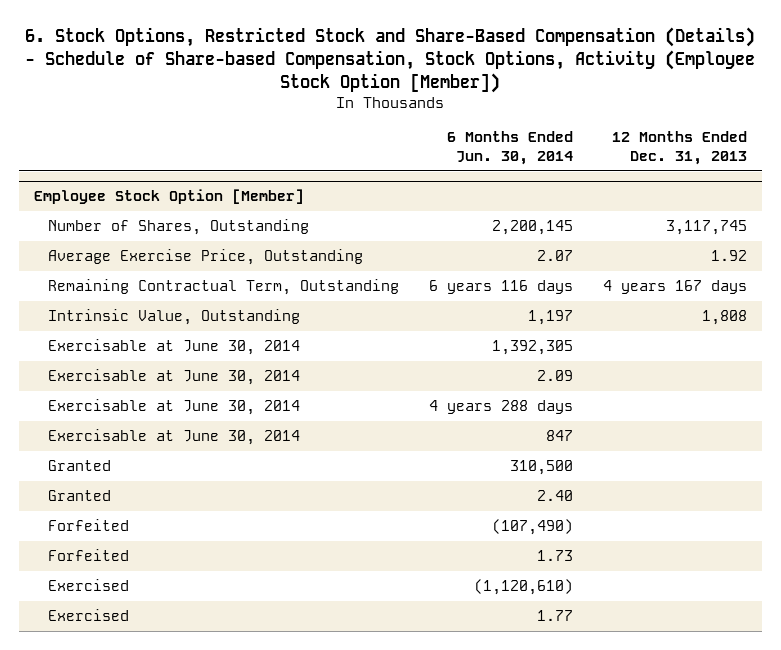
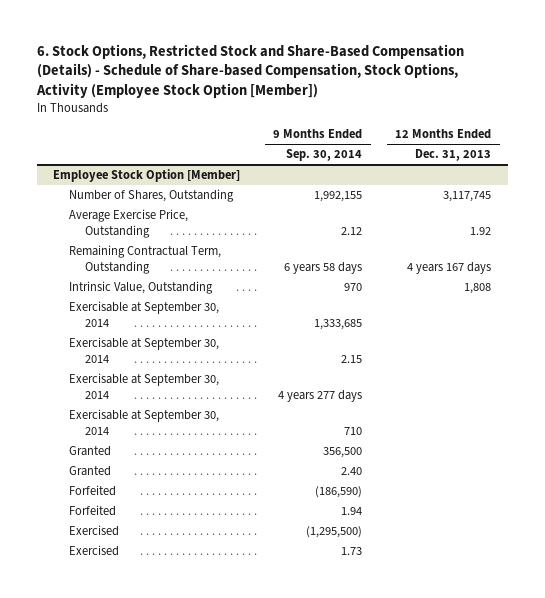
- | 6 Months Ended Jun. 30, 2014 | 12 Months Ended Dec. 31, 2013
+ | 9 Months Ended Sep. 30, 2014 | 12 Months Ended Dec. 31, 2013
@ Employee Stock Option [Member]
- Exercisable at June 30, 2014 | 1,392,305 |
- Exercisable at June 30, 2014 | 2.09 |
- Exercisable at June 30, 2014 | 4 years 288 days |
- Exercisable at June 30, 2014 | 847 |
+ Exercisable at September 30, 2014 | 1,333,685 |
+ Exercisable at September 30, 2014 | 2.15 |
+ Exercisable at September 30, 2014 | 4 years 277 days |
+ Exercisable at September 30, 2014 | 710 |

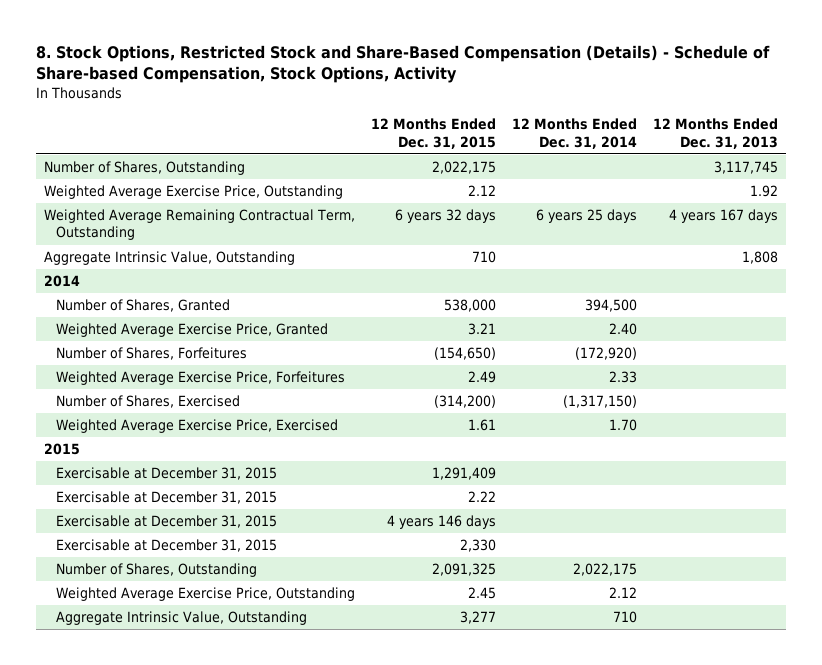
- 6. Stock Options, Restricted Stock and Share-Based Compensation (Details) - Schedule of Share-based Compensation, Stock Options, Activity (Employee Stock Option [Member])
+ 8. Stock Options, Restricted Stock and Share-Based Compensation (Details) - Schedule of Share-based Compensation, Stock Options, Activity
- | 9 Months Ended Sep. 30, 2014 | 12 Months Ended Dec. 31, 2013
+ | 12 Months Ended Dec. 31, 2015 | 12 Months Ended Dec. 31, 2014 | 12 Months Ended Dec. 31, 2013
- Employee Stock Option [Member]
- Average Exercise Price, Outstanding | 2.12 | 1.92
- Remaining Contractual Term, Outstanding | 6 years 58 days | 4 years 167 days
- Intrinsic Value, Outstanding | 970 | 1,808
- Exercisable at September 30, 2014 | 1,333,685 |
- Exercisable at September 30, 2014 | 2.15 |
- Exercisable at September 30, 2014 | 4 years 277 days |
- Exercisable at September 30, 2014 | 710 |
- Granted | 356,500 |
- Granted | 2.40 |
- Forfeited | (186,590) |
- Forfeited | 1.94 |
- Exercised | (1,295,500) |
- Exercised | 1.73 |
+ Weighted Average Exercise Price, Outstanding | 2.12 | | 1.92
+ Weighted Average Remaining Contractual Term, Outstanding | 6 years 32 days | 6 years 25 days | 4 years 167 days
+ Aggregate Intrinsic Value, Outstanding | 710 | | 1,808
+ 2014
+ Number of Shares, Granted | 538,000 | 394,500 |
+ Weighted Average Exercise Price, Granted | 3.21 | 2.40 |
+ Number of Shares, Forfeitures | (154,650) | (172,920) |
+ Weighted Average Exercise Price, Forfeitures | 2.49 | 2.33 |
+ Number of Shares, Exercised | (314,200) | (1,317,150) |
+ Weighted Average Exercise Price, Exercised | 1.61 | 1.70 |
+ 2015
+ Exercisable at December 31, 2015 | 1,291,409 | |
+ Exercisable at December 31, 2015 | 2.22 | |
+ Exercisable at December 31, 2015 | 4 years 146 days | |
+ Exercisable at December 31, 2015 | 2,330 | |
+ Number of Shares, Outstanding | 2,091,325 | 2,022,175 |
+ Weighted Average Exercise Price, Outstanding | 2.45 | 2.12 |
+ Aggregate Intrinsic Value, Outstanding | 3,277 | 710 |

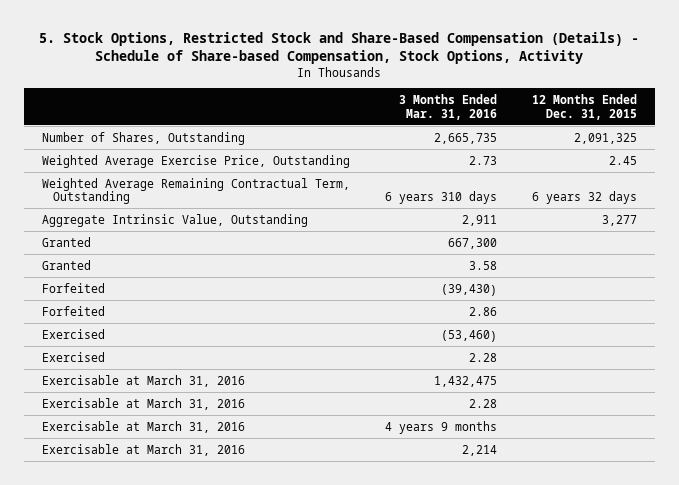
- 8. Stock Options, Restricted Stock and Share-Based Compensation (Details) - Schedule of Share-based Compensation, Stock Options, Activity
+ 5. Stock Options, Restricted Stock and Share-Based Compensation (Details) - Schedule of Share-based Compensation, Stock Options, Activity
- | 12 Months Ended Dec. 31, 2015 | 12 Months Ended Dec. 31, 2014 | 12 Months Ended Dec. 31, 2013
+ | 3 Months Ended Mar. 31, 2016 | 12 Months Ended Dec. 31, 2015
- Number of Shares, Outstanding | 2,022,175 | | 3,117,745
- Weighted Average Exercise Price, Outstanding | 2.12 | | 1.92
- Aggregate Intrinsic Value, Outstanding | 710 | | 1,808
- 2014
- Number of Shares, Granted | 538,000 | 394,500 |
- Weighted Average Exercise Price, Granted | 3.21 | 2.40 |
- Number of Shares, Forfeitures | (154,650) | (172,920) |
- Weighted Average Exercise Price, Forfeitures | 2.49 | 2.33 |
- Number of Shares, Exercised | (314,200) | (1,317,150) |
- Weighted Average Exercise Price, Exercised | 1.61 | 1.70 |
- 2015
- Exercisable at December 31, 2015 | 1,291,409 | |
- Exercisable at December 31, 2015 | 2.22 | |
- Exercisable at December 31, 2015 | 4 years 146 days | |
- Exercisable at December 31, 2015 | 2,330 | |
moved down: Weighted Average Remaining Contractual Term, Outstanding | 6 years 310 days | 6 years 32 days
+ Granted | 667,300 |
+ Granted | 3.58 |
+ Forfeited | (39,430) |
+ Forfeited | 2.86 |
+ Exercised | (53,460) |
+ Exercised | 2.28 |
+ Exercisable at March 31, 2016 | 1,432,475 |
+ Exercisable at March 31, 2016 | 2.28 |
+ Exercisable at March 31, 2016 | 4 years 9 months |
+ Exercisable at March 31, 2016 | 2,214 |

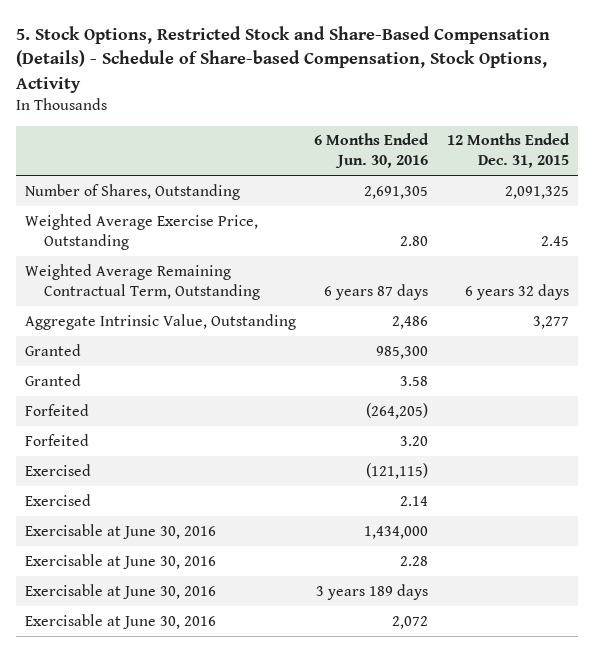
- | 3 Months Ended Mar. 31, 2016 | 12 Months Ended Dec. 31, 2015
+ | 6 Months Ended Jun. 30, 2016 | 12 Months Ended Dec. 31, 2015
- Exercisable at March 31, 2016 | 1,432,475 |
- Exercisable at March 31, 2016 | 2.28 |
- Exercisable at March 31, 2016 | 4 years 9 months |
- Exercisable at March 31, 2016 | 2,214 |
+ Exercisable at June 30, 2016 | 1,434,000 |
+ Exercisable at June 30, 2016 | 2.28 |
+ Exercisable at June 30, 2016 | 3 years 189 days |
+ Exercisable at June 30, 2016 | 2,072 |

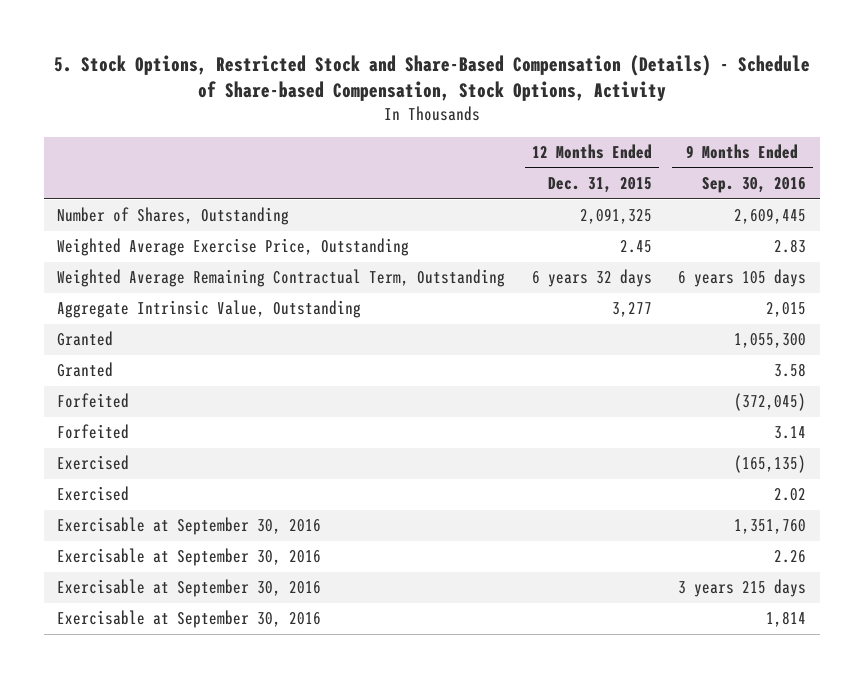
- | 6 Months Ended Jun. 30, 2016 | 12 Months Ended Dec. 31, 2015
+ | 12 Months Ended Dec. 31, 2015 | 9 Months Ended Sep. 30, 2016
- Exercisable at June 30, 2016 | 1,434,000 |
- Exercisable at June 30, 2016 | 2.28 |
- Exercisable at June 30, 2016 | 3 years 189 days |
- Exercisable at June 30, 2016 | 2,072 |
+ Exercisable at September 30, 2016 | | 1,351,760
+ Exercisable at September 30, 2016 | | 2.26
+ Exercisable at September 30, 2016 | | 3 years 215 days
+ Exercisable at September 30, 2016 | | 1,814

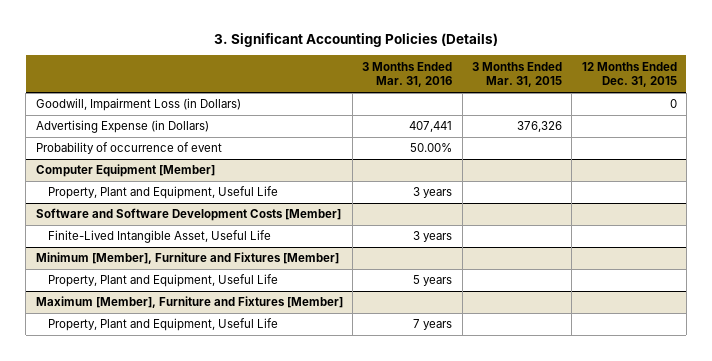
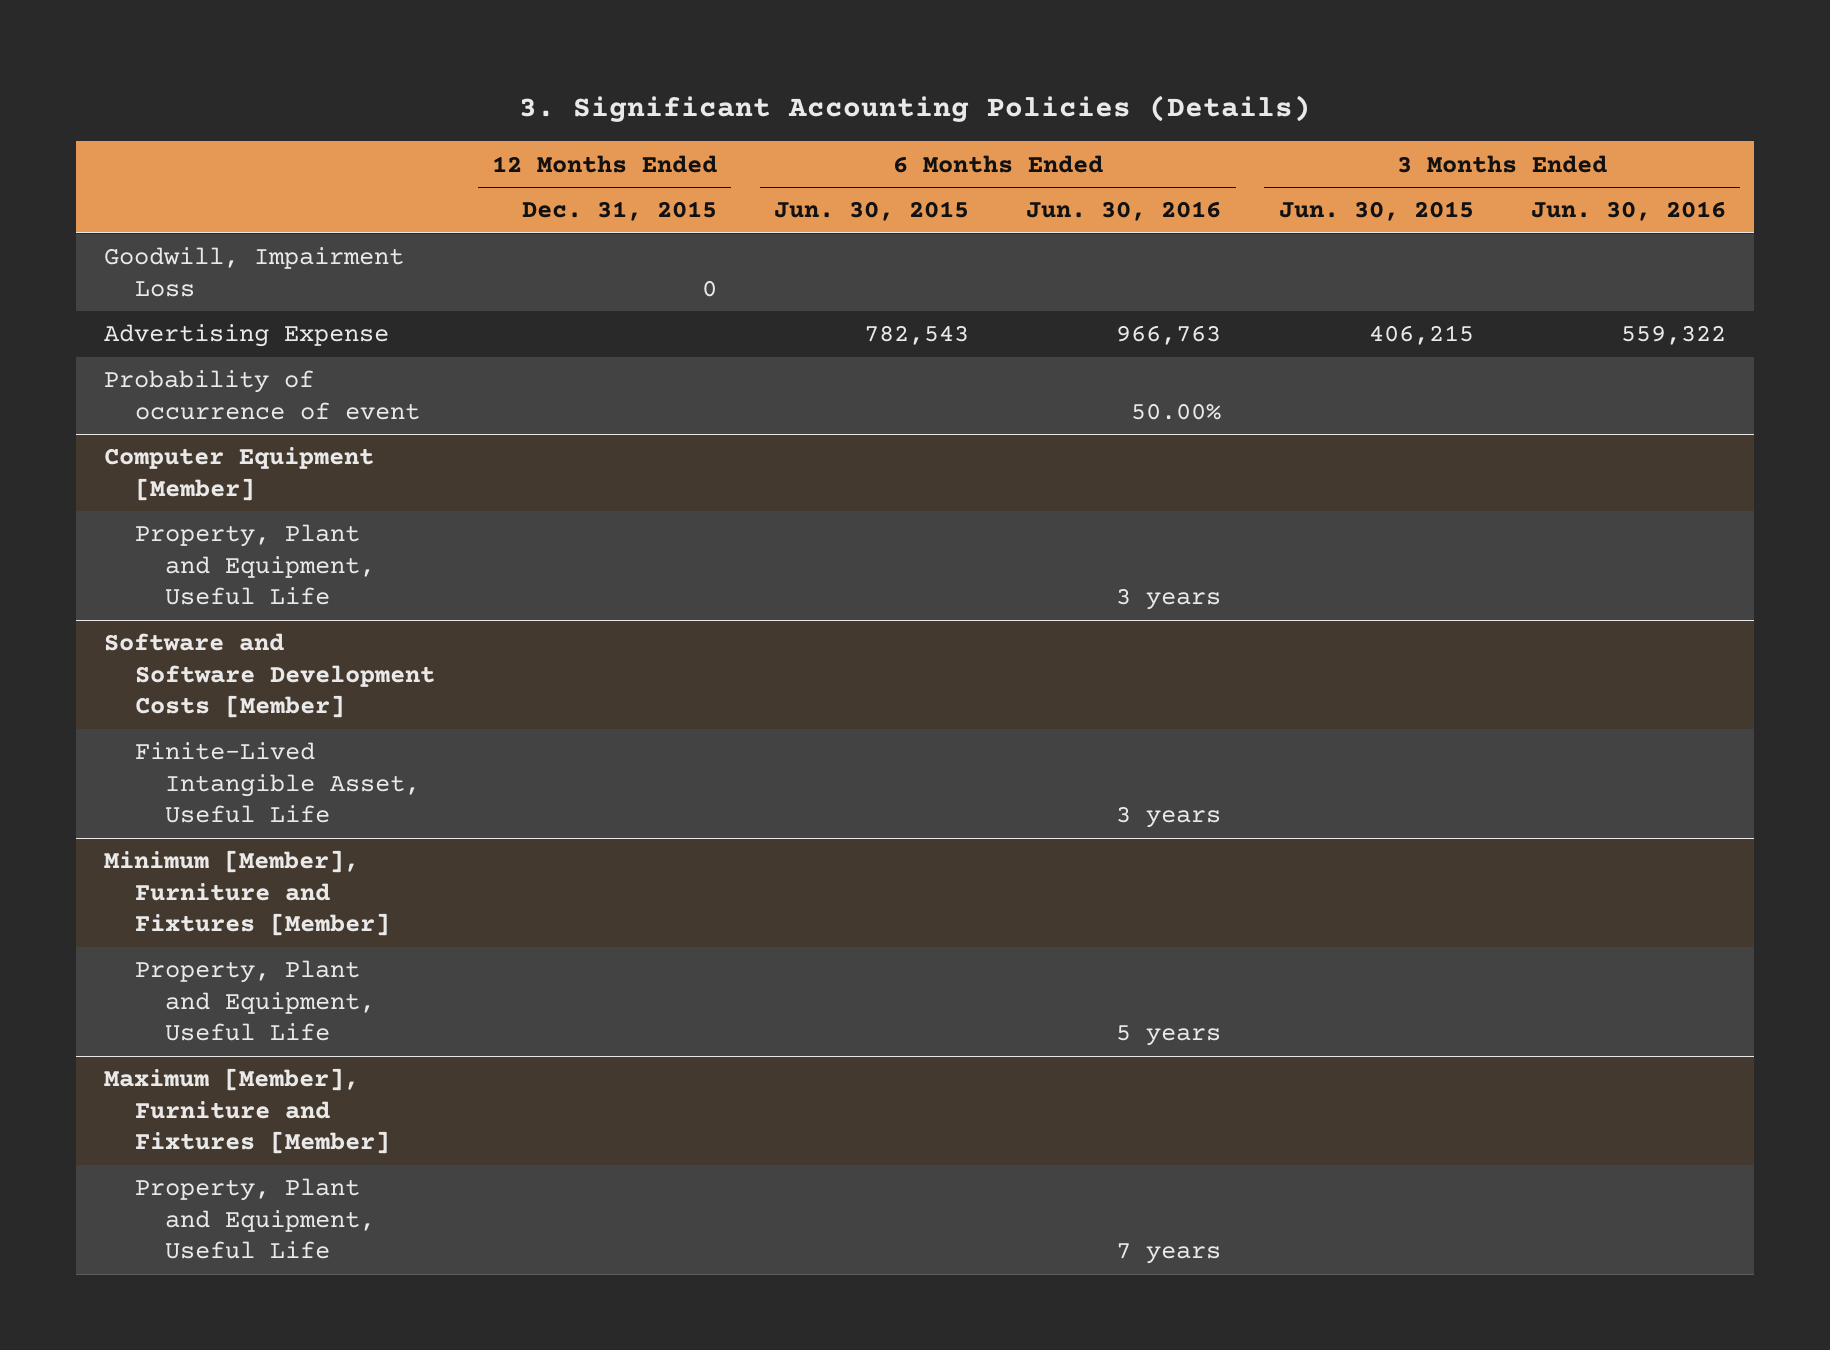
- | 3 Months Ended Mar. 31, 2016 | 3 Months Ended Mar. 31, 2015 | 12 Months Ended Dec. 31, 2015
+ | 12 Months Ended Dec. 31, 2015 | 6 Months Ended Jun. 30, 2015 | 6 Months Ended Jun. 30, 2016 | 3 Months Ended Jun. 30, 2015 | 3 Months Ended Jun. 30, 2016
- Goodwill, Impairment Loss (in Dollars) | | | 0
- Advertising Expense (in Dollars) | 407,441 | 376,326 |
+ Goodwill, Impairment Loss | 0 | | | |
+ Advertising Expense | | 782,543 | 966,763 | 406,215 | 559,322

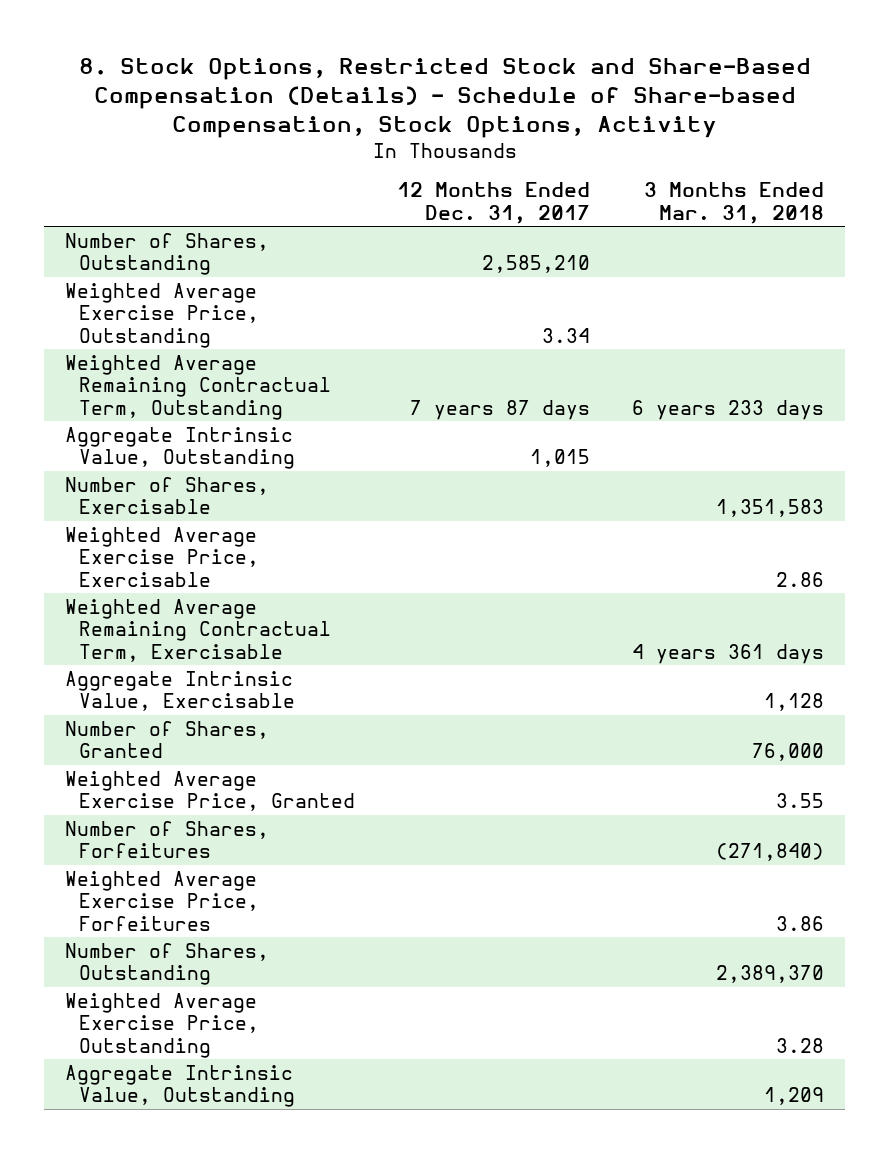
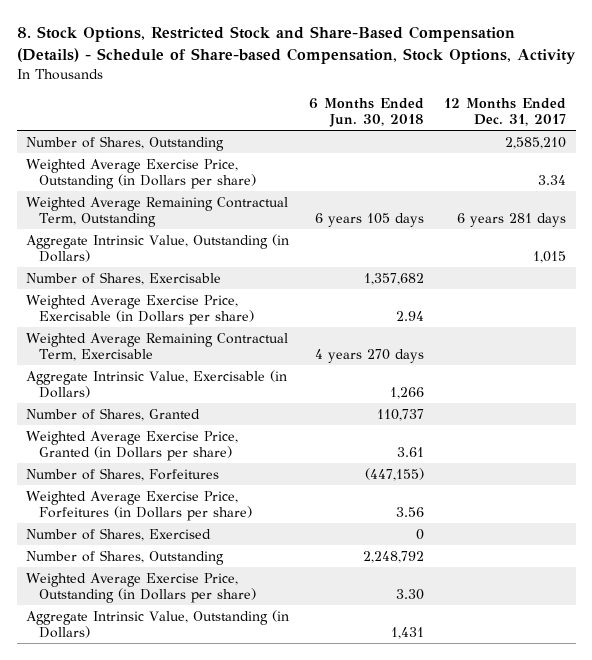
- | 12 Months Ended Dec. 31, 2017 | 3 Months Ended Mar. 31, 2018
+ | 6 Months Ended Jun. 30, 2018 | 12 Months Ended Dec. 31, 2017
- Weighted Average Exercise Price, Outstanding | 3.34 |
- Weighted Average Remaining Contractual Term, Outstanding | 7 years 87 days | 6 years 233 days
- Aggregate Intrinsic Value, Outstanding | 1,015 |
+ Weighted Average Exercise Price, Outstanding (in Dollars per share) | | 3.34
+ Weighted Average Remaining Contractual Term, Outstanding | 6 years 105 days | 6 years 281 days
+ Aggregate Intrinsic Value, Outstanding (in Dollars) | | 1,015
- Weighted Average Exercise Price, Exercisable | | 2.86
+ Weighted Average Exercise Price, Exercisable (in Dollars per share) | 2.94 |
- Aggregate Intrinsic Value, Exercisable | | 1,128
+ Aggregate Intrinsic Value, Exercisable (in Dollars) | 1,266 |
- Weighted Average Exercise Price, Granted | | 3.55
+ Weighted Average Exercise Price, Granted (in Dollars per share) | 3.61 |
- Weighted Average Exercise Price, Forfeitures | | 3.86
+ Weighted Average Exercise Price, Forfeitures (in Dollars per share) | 3.56 |
+ Number of Shares, Exercised | 0 |
- Weighted Average Exercise Price, Outstanding | | 3.28
- Aggregate Intrinsic Value, Outstanding | | 1,209
+ Weighted Average Exercise Price, Outstanding (in Dollars per share) | 3.30 |
+ Aggregate Intrinsic Value, Outstanding (in Dollars) | 1,431 |

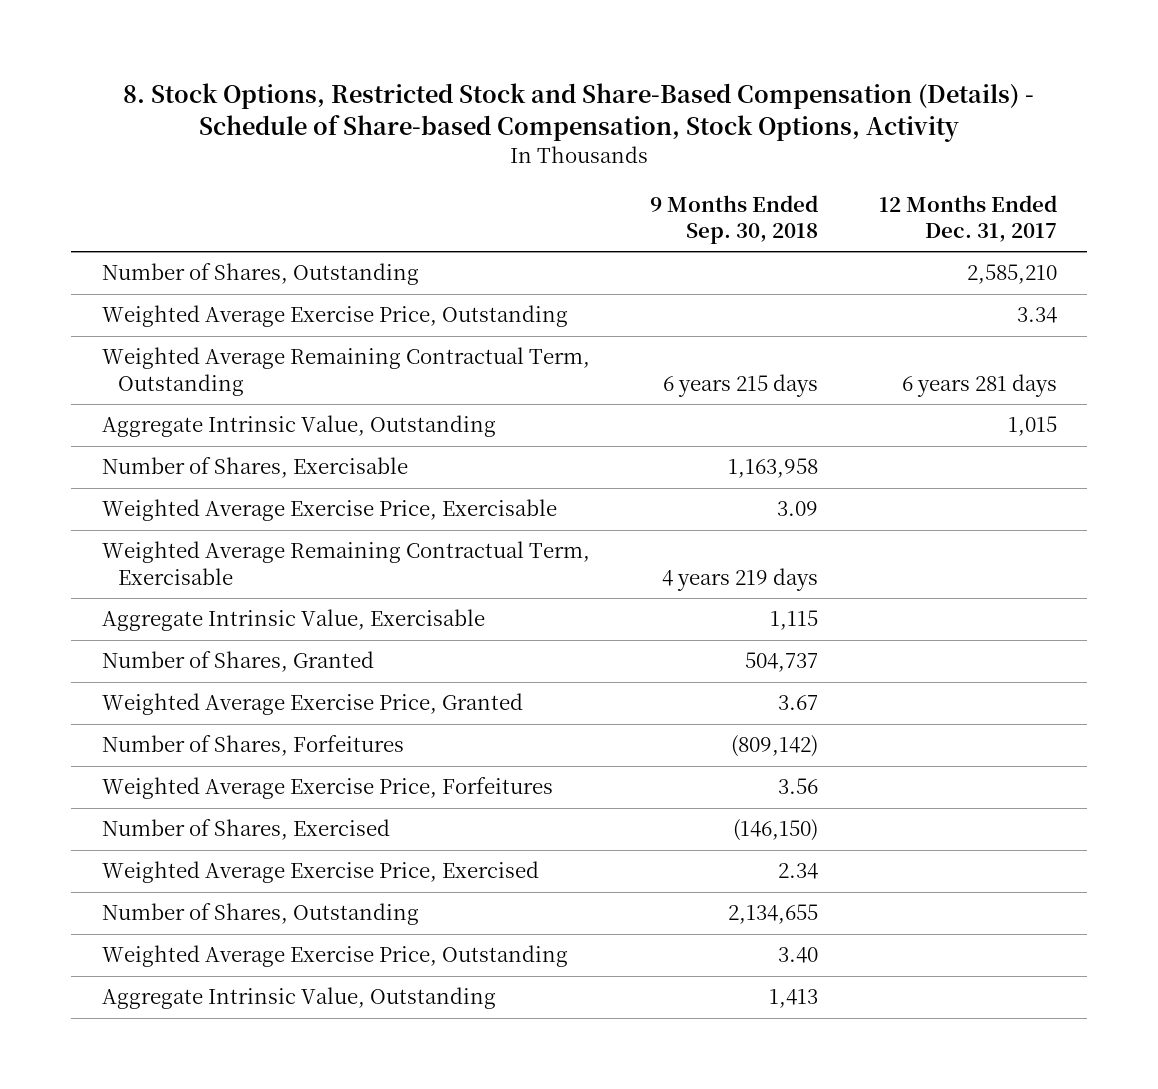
- | 6 Months Ended Jun. 30, 2018 | 12 Months Ended Dec. 31, 2017
+ | 9 Months Ended Sep. 30, 2018 | 12 Months Ended Dec. 31, 2017
- Weighted Average Exercise Price, Outstanding (in Dollars per share) | | 3.34
+ Weighted Average Exercise Price, Outstanding | | 3.34
- Aggregate Intrinsic Value, Outstanding (in Dollars) | | 1,015
+ Aggregate Intrinsic Value, Outstanding | | 1,015
- Weighted Average Exercise Price, Exercisable (in Dollars per share) | 2.94 |
+ Weighted Average Exercise Price, Exercisable | 3.09 |
- Aggregate Intrinsic Value, Exercisable (in Dollars) | 1,266 |
+ Aggregate Intrinsic Value, Exercisable | 1,115 |
- Weighted Average Exercise Price, Granted (in Dollars per share) | 3.61 |
+ Weighted Average Exercise Price, Granted | 3.67 |
- Weighted Average Exercise Price, Forfeitures (in Dollars per share) | 3.56 |
+ Weighted Average Exercise Price, Forfeitures | 3.56 |
+ Weighted Average Exercise Price, Exercised | 2.34 |
- Weighted Average Exercise Price, Outstanding (in Dollars per share) | 3.30 |
- Aggregate Intrinsic Value, Outstanding (in Dollars) | 1,431 |
+ Weighted Average Exercise Price, Outstanding | 3.40 |
+ Aggregate Intrinsic Value, Outstanding | 1,413 |

